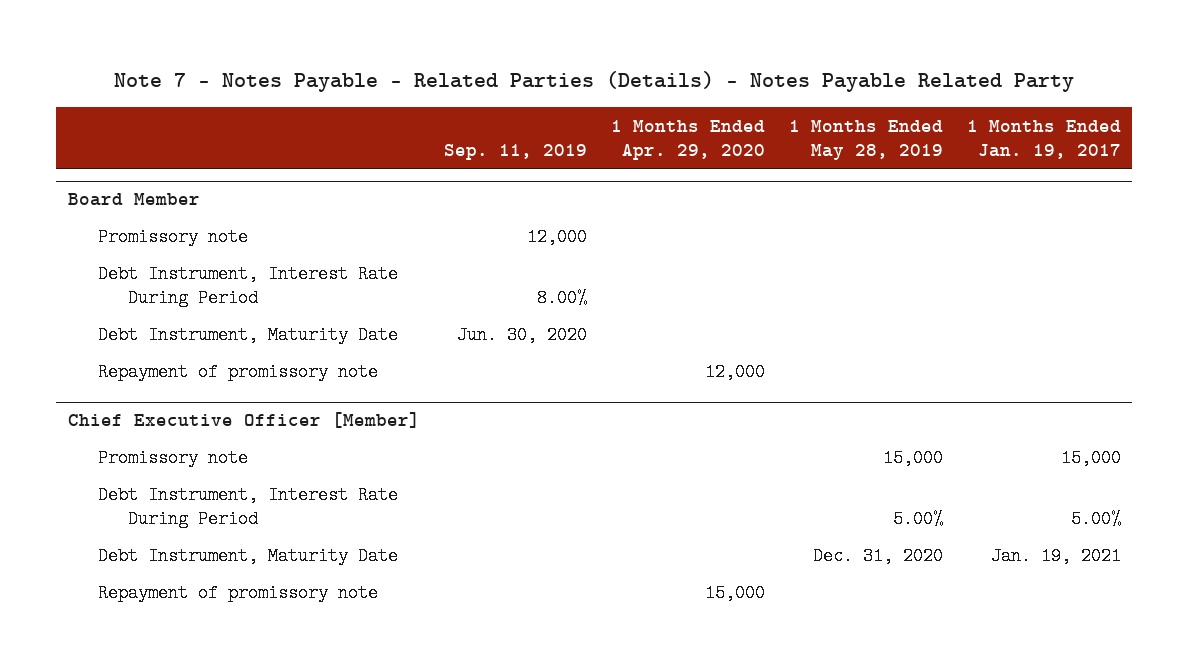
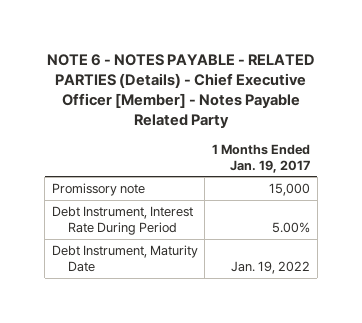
- Note 7 - Notes Payable - Related Parties (Details) - Notes Payable Related Party
+ NOTE 6 - NOTES PAYABLE - RELATED PARTIES (Details) - Chief Executive Officer [Member] - Notes Payable Related Party
- | Sep. 11, 2019 | 1 Months Ended Apr. 29, 2020 | 1 Months Ended May 28, 2019 | 1 Months Ended Jan. 19, 2017
+ | 1 Months Ended Jan. 19, 2017
- Board Member
- Promissory note | 12,000 | | |
- Debt Instrument, Interest Rate During Period | 8.00% | | |
- Debt Instrument, Maturity Date | Jun. 30, 2020 | | |
- Repayment of promissory note | | 12,000 | |
- Chief Executive Officer [Member]
- Debt Instrument, Maturity Date | | | Dec. 31, 2020 | Jan. 19, 2021
- Repayment of promissory note | | 15,000 | |
+ Debt Instrument, Maturity Date | Jan. 19, 2022

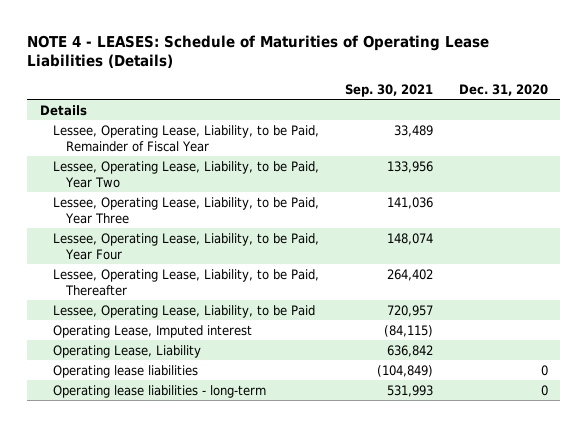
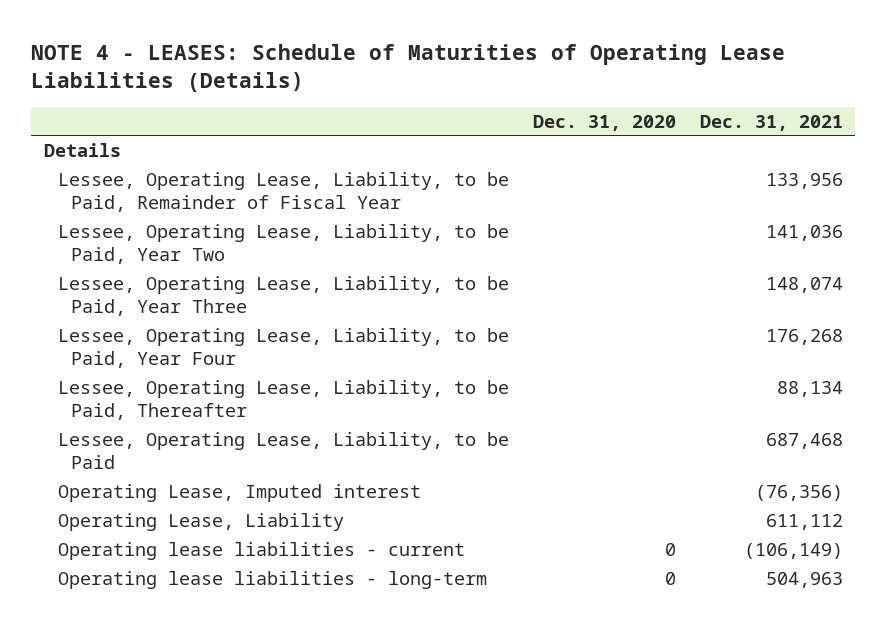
- | Sep. 30, 2021 | Dec. 31, 2020
+ | Dec. 31, 2020 | Dec. 31, 2021
- Operating lease liabilities | (104,849) | 0
+ Operating lease liabilities - current | 0 | (106,149)

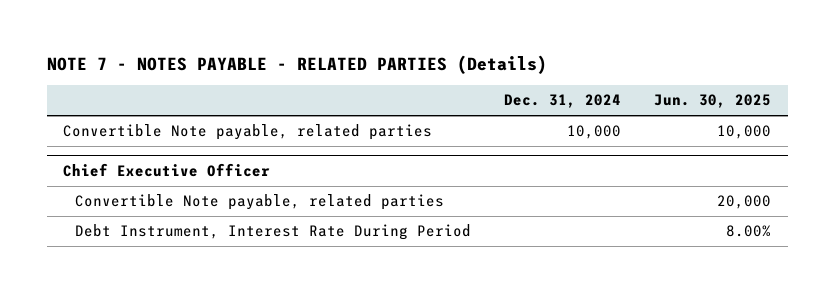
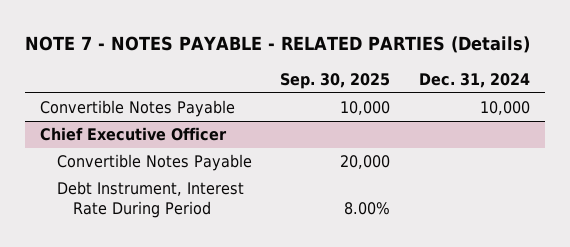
- | Dec. 31, 2024 | Jun. 30, 2025
+ | Sep. 30, 2025 | Dec. 31, 2024
- Convertible Note payable, related parties | 10,000 | 10,000
+ Convertible Notes Payable | 10,000 | 10,000
@ Chief Executive Officer
- Convertible Note payable, related parties | | 20,000
+ Convertible Notes Payable | 20,000 |

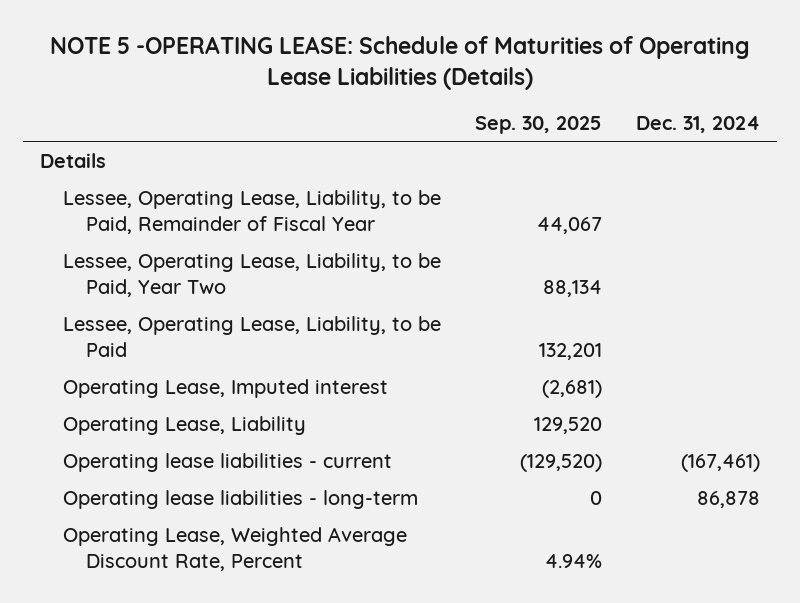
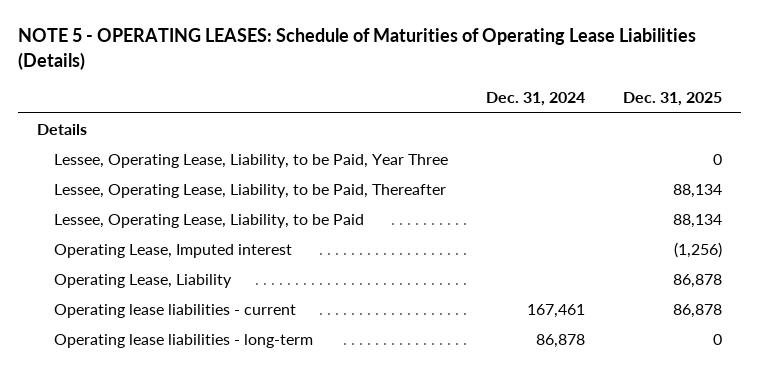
- NOTE 5 -OPERATING LEASE: Schedule of Maturities of Operating Lease Liabilities (Details)
+ NOTE 5 - OPERATING LEASES: Schedule of Maturities of Operating Lease Liabilities (Details)
- | Sep. 30, 2025 | Dec. 31, 2024
+ | Dec. 31, 2024 | Dec. 31, 2025
- Lessee, Operating Lease, Liability, to be Paid, Remainder of Fiscal Year | 44,067 |
- Lessee, Operating Lease, Liability, to be Paid, Year Two | 88,134 |
+ Lessee, Operating Lease, Liability, to be Paid, Year Three | | 0
+ Lessee, Operating Lease, Liability, to be Paid, Thereafter | | 88,134
- Operating lease liabilities - current | (129,520) | (167,461)
+ Operating lease liabilities - current | 167,461 | 86,878
- Operating Lease, Weighted Average Discount Rate, Percent | 4.94% |

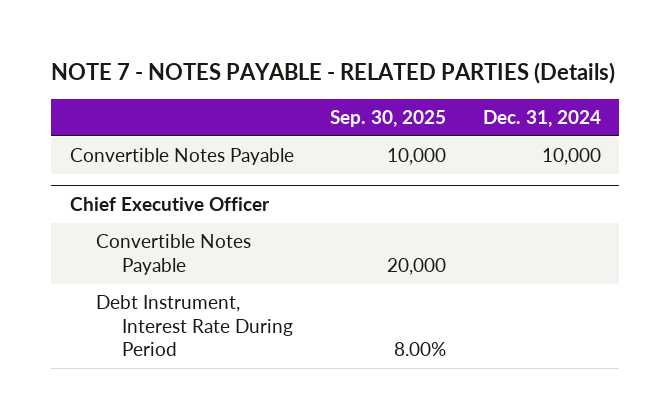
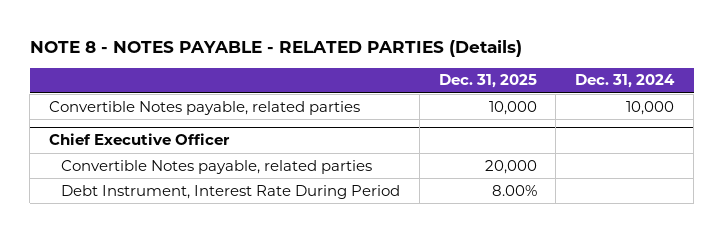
- NOTE 7 - NOTES PAYABLE - RELATED PARTIES (Details)
+ NOTE 8 - NOTES PAYABLE - RELATED PARTIES (Details)
- | Sep. 30, 2025 | Dec. 31, 2024
+ | Dec. 31, 2025 | Dec. 31, 2024
- Convertible Notes Payable | 10,000 | 10,000
+ Convertible Notes payable, related parties | 10,000 | 10,000
@ Chief Executive Officer
- Convertible Notes Payable | 20,000 |
+ Convertible Notes payable, related parties | 20,000 |

